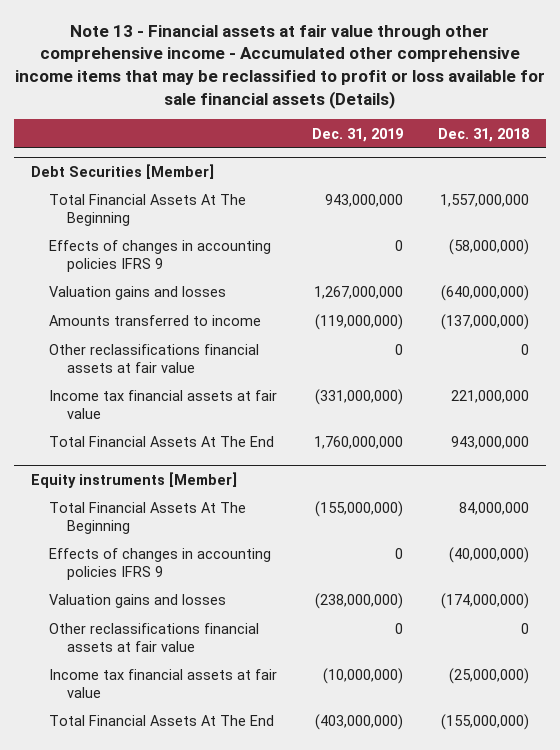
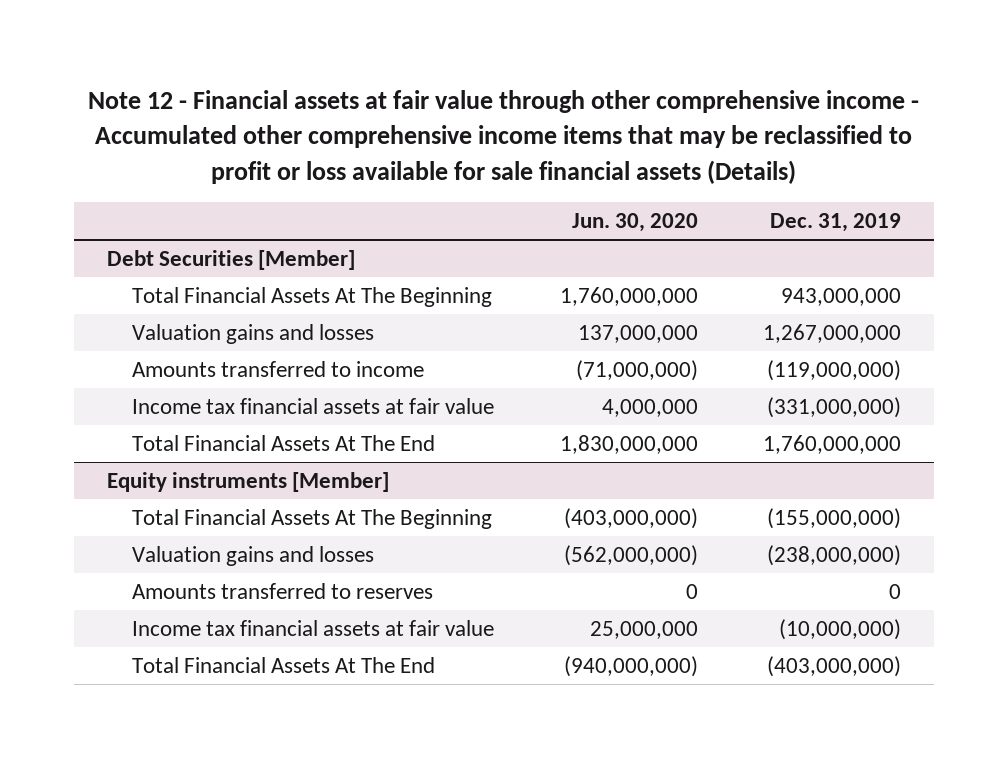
- Note 13 - Financial assets at fair value through other comprehensive income - Accumulated other comprehensive income items that may be reclassified to profit or loss available for sale financial assets (Details)
+ Note 12 - Financial assets at fair value through other comprehensive income - Accumulated other comprehensive income items that may be reclassified to profit or loss available for sale financial assets (Details)
- | Dec. 31, 2019 | Dec. 31, 2018
+ | Jun. 30, 2020 | Dec. 31, 2019
@ Debt Securities [Member]
- Effects of changes in accounting policies IFRS 9 | 0 | (58,000,000)
- Other reclassifications financial assets at fair value | 0 | 0
@ Equity instruments [Member]
- Effects of changes in accounting policies IFRS 9 | 0 | (40,000,000)
- Other reclassifications financial assets at fair value | 0 | 0
+ Amounts transferred to reserves | 0 | 0

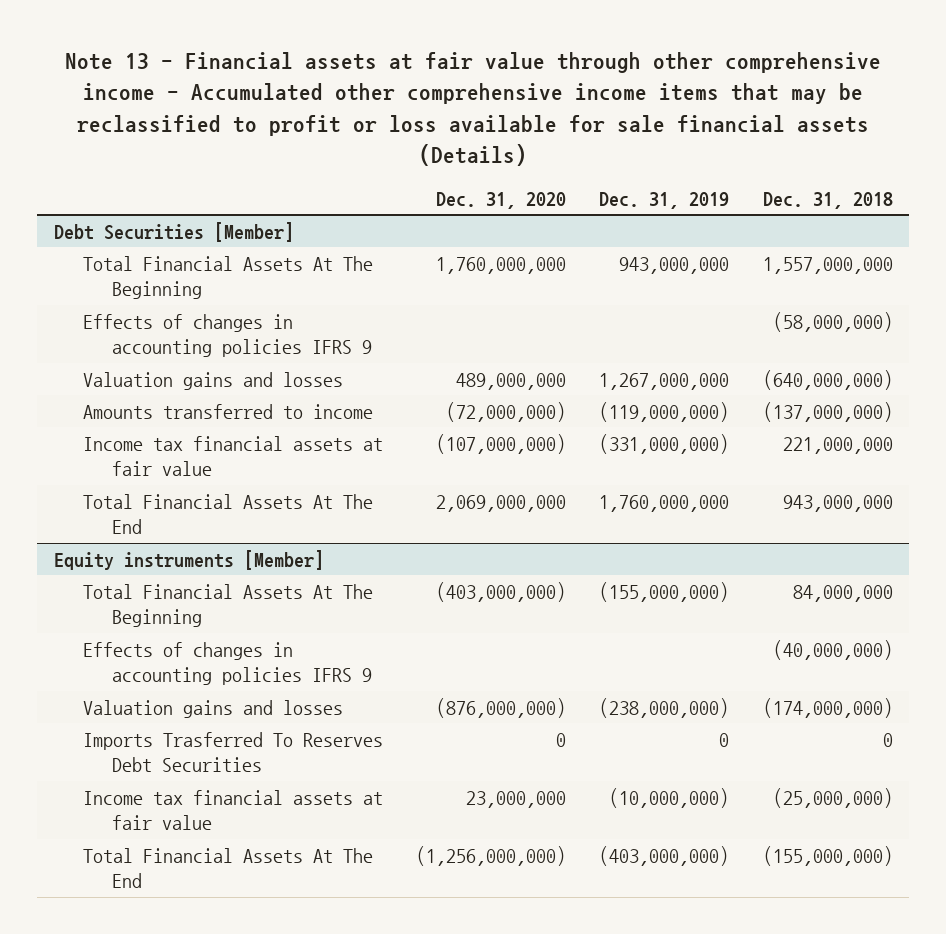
- Note 12 - Financial assets at fair value through other comprehensive income - Accumulated other comprehensive income items that may be reclassified to profit or loss available for sale financial assets (Details)
+ Note 13 - Financial assets at fair value through other comprehensive income - Accumulated other comprehensive income items that may be reclassified to profit or loss available for sale financial assets (Details)
- | Jun. 30, 2020 | Dec. 31, 2019
+ | Dec. 31, 2020 | Dec. 31, 2019 | Dec. 31, 2018
@ Debt Securities [Member]
+ Effects of changes in accounting policies IFRS 9 | | | (58,000,000)
@ Equity instruments [Member]
+ Effects of changes in accounting policies IFRS 9 | | | (40,000,000)
- Amounts transferred to reserves | 0 | 0
+ Imports Trasferred To Reserves Debt Securities | 0 | 0 | 0

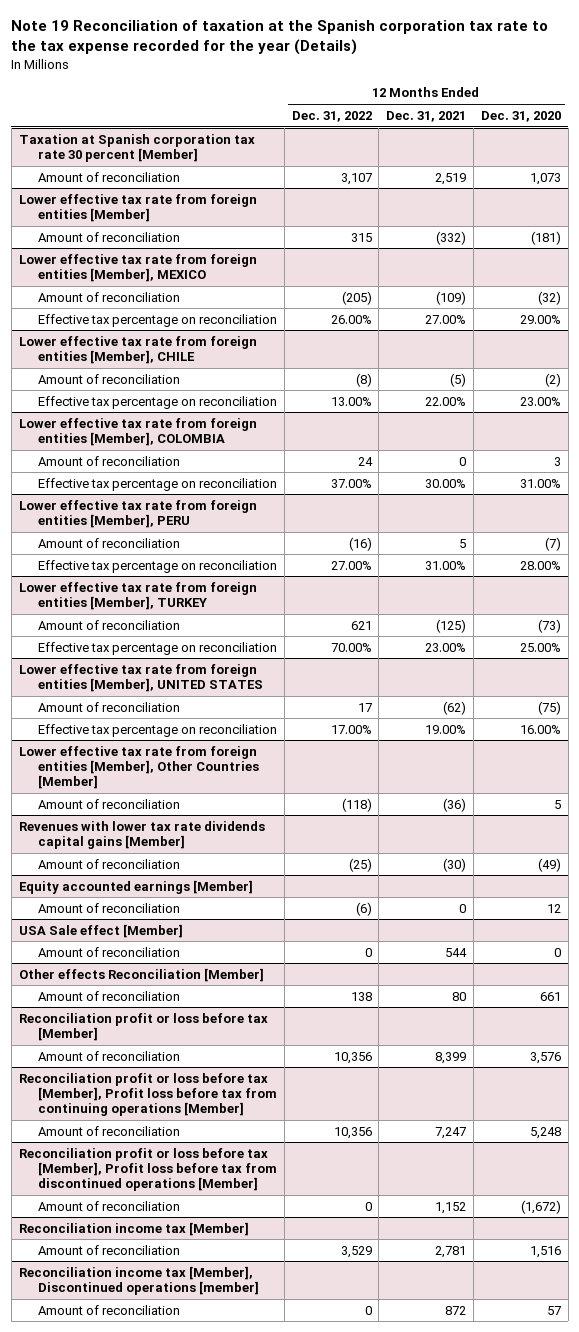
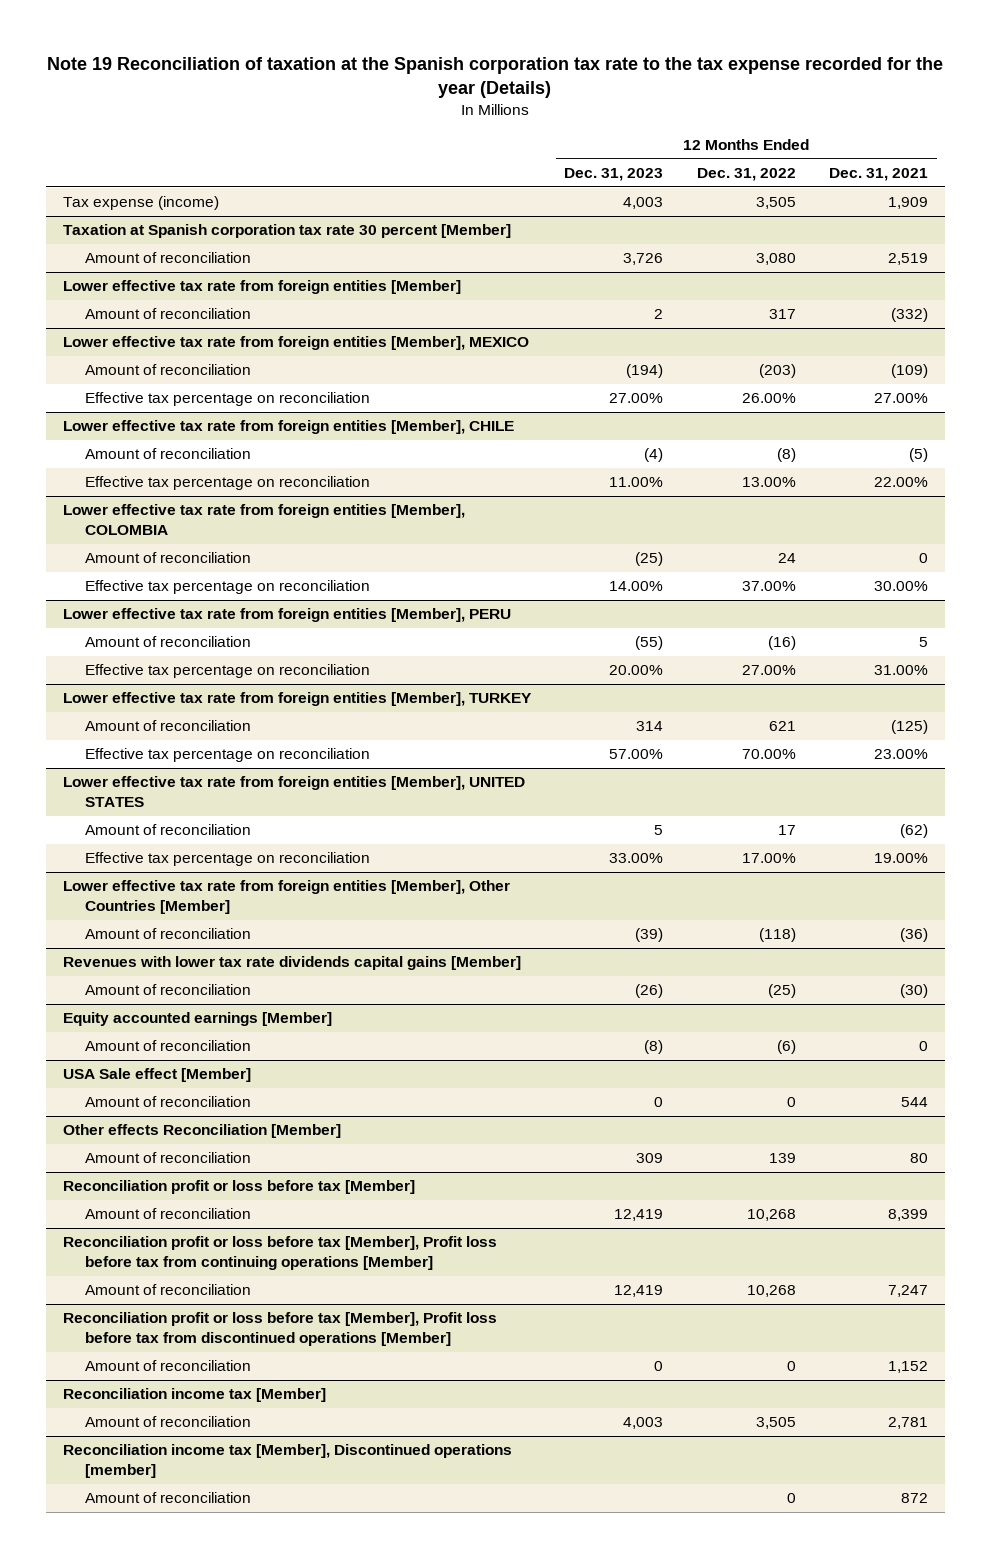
- | 12 Months Ended Dec. 31, 2022 | 12 Months Ended Dec. 31, 2021 | 12 Months Ended Dec. 31, 2020
+ | 12 Months Ended Dec. 31, 2023 | 12 Months Ended Dec. 31, 2022 | 12 Months Ended Dec. 31, 2021
+ Tax expense (income) | 4,003 | 3,505 | 1,909
@ Taxation at Spanish corporation tax rate 30 percent [Member]
- Amount of reconciliation | 3,107 | 2,519 | 1,073
+ Amount of reconciliation | 3,726 | 3,080 | 2,519
@ Lower effective tax rate from foreign entities [Member]
- Amount of reconciliation | 315 | (332) | (181)
+ Amount of reconciliation | 2 | 317 | (332)
@ Lower effective tax rate from foreign entities [Member], MEXICO
- Amount of reconciliation | (205) | (109) | (32)
+ Amount of reconciliation | (194) | (203) | (109)
@ Other effects Reconciliation [Member]
- Amount of reconciliation | 138 | 80 | 661
+ Amount of reconciliation | 309 | 139 | 80
@ Reconciliation profit or loss before tax [Member]
- Amount of reconciliation | 10,356 | 8,399 | 3,576
+ Amount of reconciliation | 12,419 | 10,268 | 8,399
@ Reconciliation profit or loss before tax [Member], Profit loss before tax from continuing operations [Member]
- Amount of reconciliation | 10,356 | 7,247 | 5,248
+ Amount of reconciliation | 12,419 | 10,268 | 7,247
@ Reconciliation income tax [Member]
- Amount of reconciliation | 3,529 | 2,781 | 1,516
+ Amount of reconciliation | 4,003 | 3,505 | 2,781

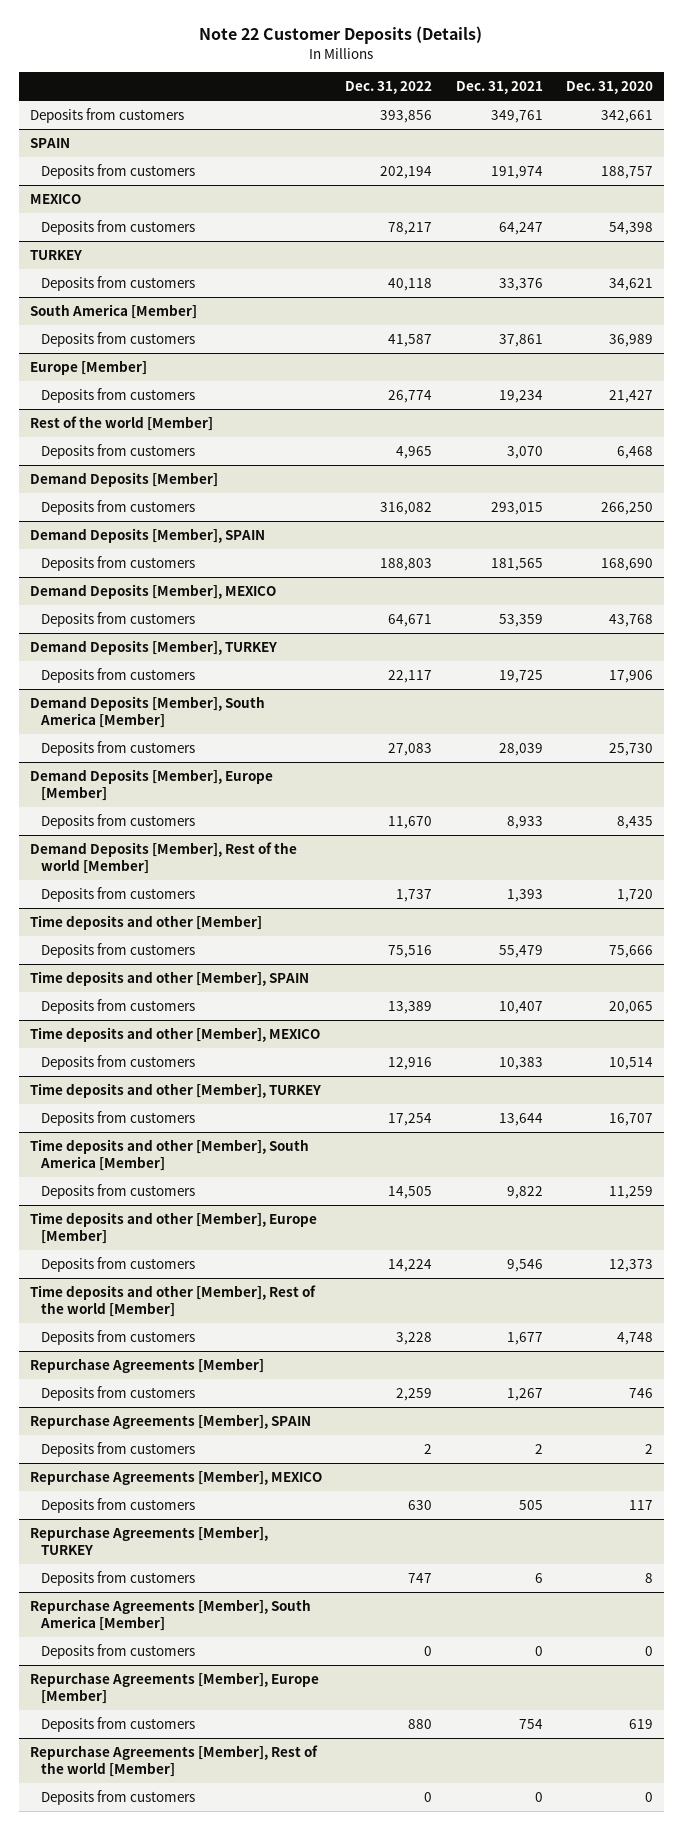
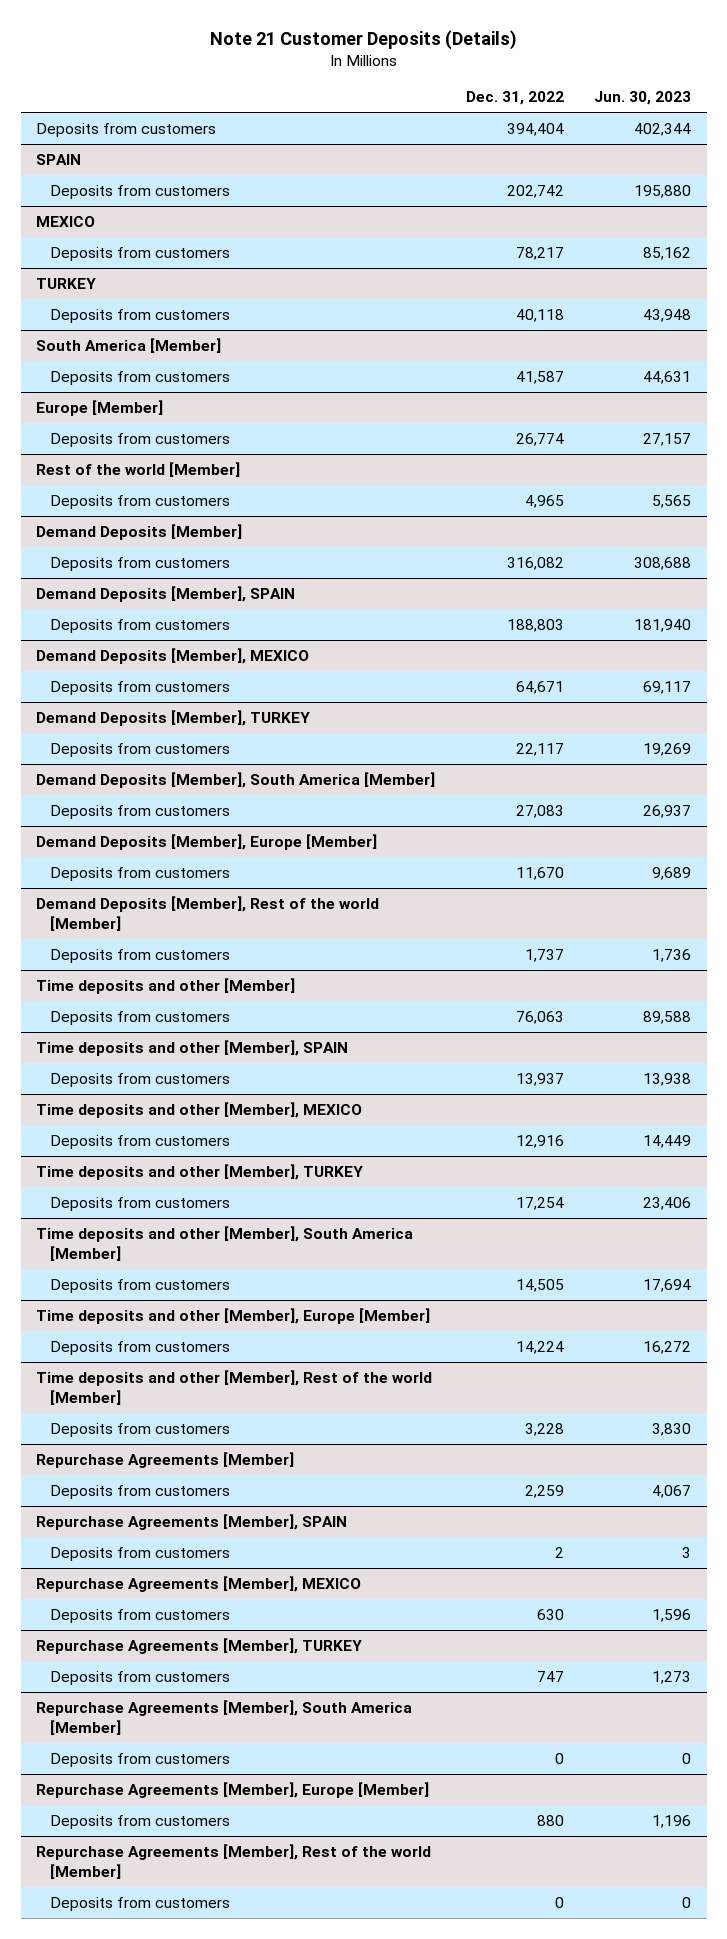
- Note 22 Customer Deposits (Details)
+ Note 21 Customer Deposits (Details)
- | Dec. 31, 2022 | Dec. 31, 2021 | Dec. 31, 2020
+ | Dec. 31, 2022 | Jun. 30, 2023
- Deposits from customers | 393,856 | 349,761 | 342,661
+ Deposits from customers | 394,404 | 402,344
@ SPAIN
- Deposits from customers | 202,194 | 191,974 | 188,757
+ Deposits from customers | 202,742 | 195,880
@ Time deposits and other [Member]
- Deposits from customers | 75,516 | 55,479 | 75,666
+ Deposits from customers | 76,063 | 89,588
@ Time deposits and other [Member], SPAIN
- Deposits from customers | 13,389 | 10,407 | 20,065
+ Deposits from customers | 13,937 | 13,938

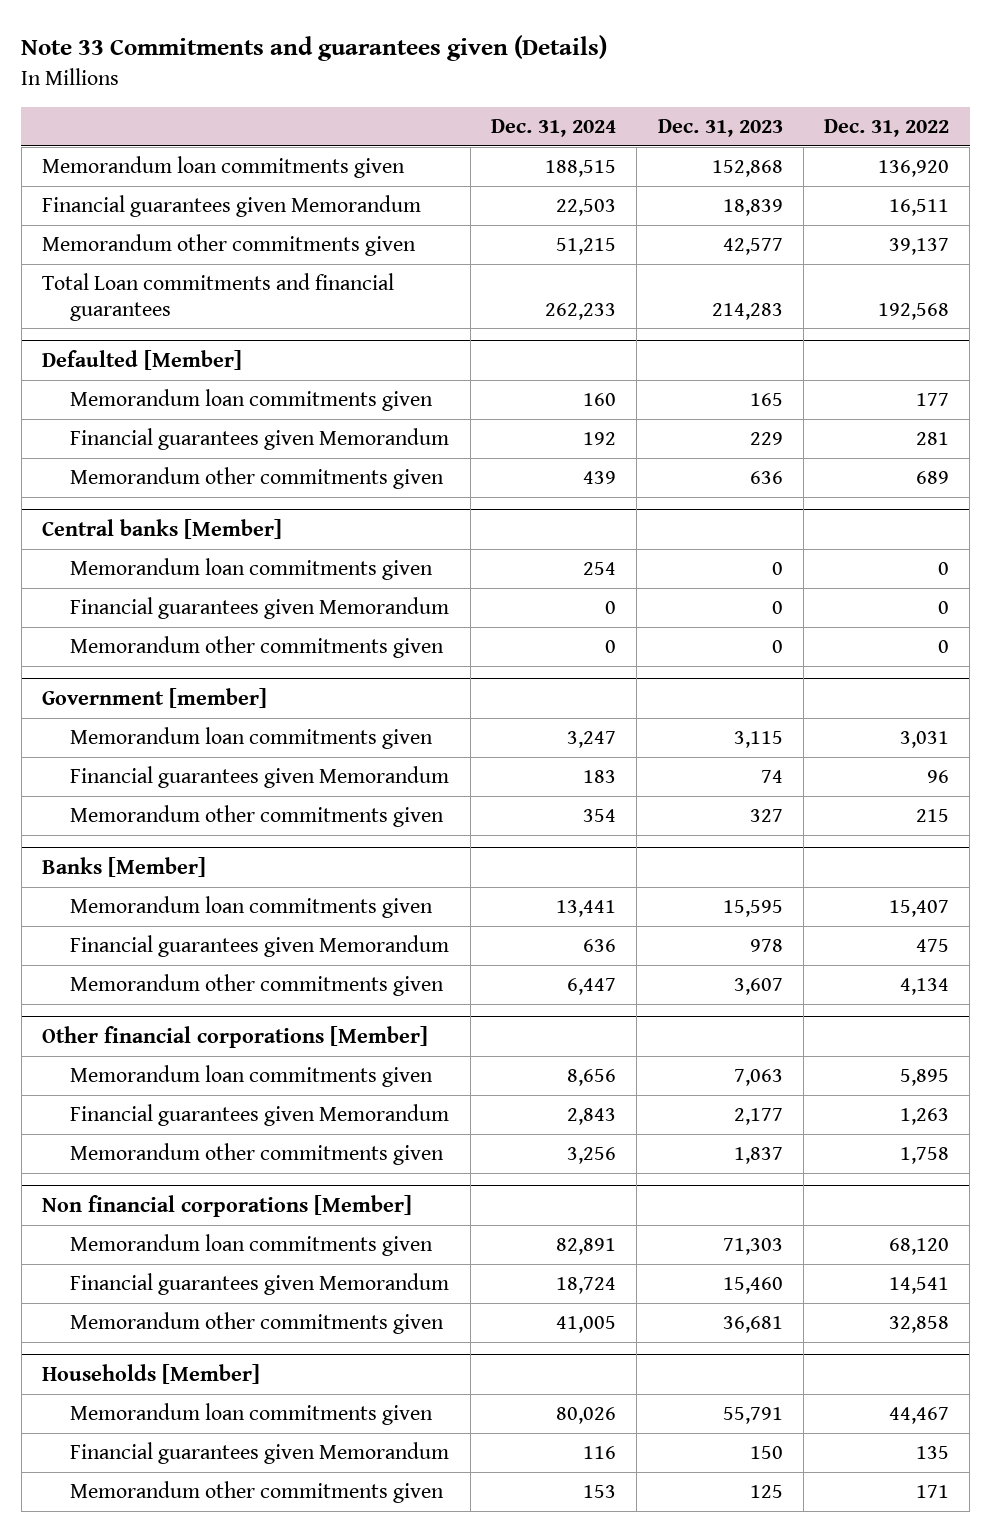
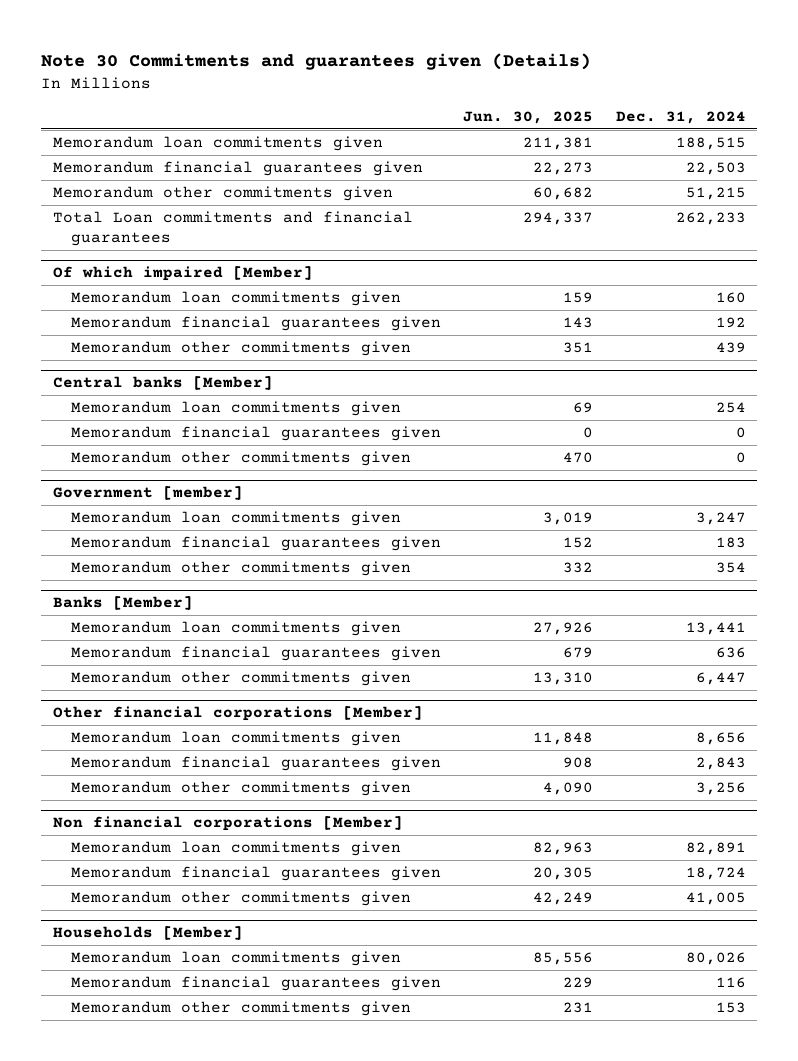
- Note 33 Commitments and guarantees given (Details)
+ Note 30 Commitments and guarantees given (Details)
- | Dec. 31, 2024 | Dec. 31, 2023 | Dec. 31, 2022
+ | Jun. 30, 2025 | Dec. 31, 2024
- Financial guarantees given Memorandum | 22,503 | 18,839 | 16,511
+ Memorandum financial guarantees given | 22,273 | 22,503
- Defaulted [Member]
+ Of which impaired [Member]
- Financial guarantees given Memorandum | 192 | 229 | 281
+ Memorandum financial guarantees given | 143 | 192
@ Central banks [Member]
- Financial guarantees given Memorandum | 0 | 0 | 0
+ Memorandum financial guarantees given | 0 | 0
@ Government [member]
- Financial guarantees given Memorandum | 183 | 74 | 96
+ Memorandum financial guarantees given | 152 | 183
@ Banks [Member]
- Financial guarantees given Memorandum | 636 | 978 | 475
+ Memorandum financial guarantees given | 679 | 636
@ Other financial corporations [Member]
- Financial guarantees given Memorandum | 2,843 | 2,177 | 1,263
+ Memorandum financial guarantees given | 908 | 2,843
@ Non financial corporations [Member]
- Financial guarantees given Memorandum | 18,724 | 15,460 | 14,541
+ Memorandum financial guarantees given | 20,305 | 18,724
@ Households [Member]
- Financial guarantees given Memorandum | 116 | 150 | 135
+ Memorandum financial guarantees given | 229 | 116

